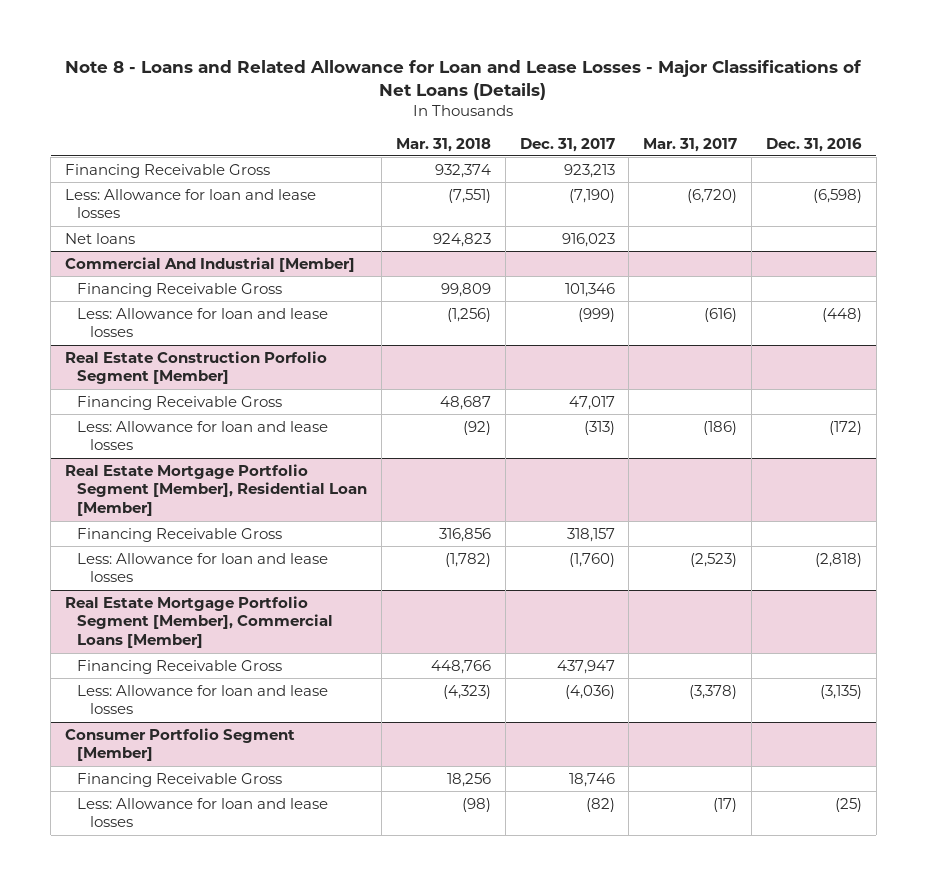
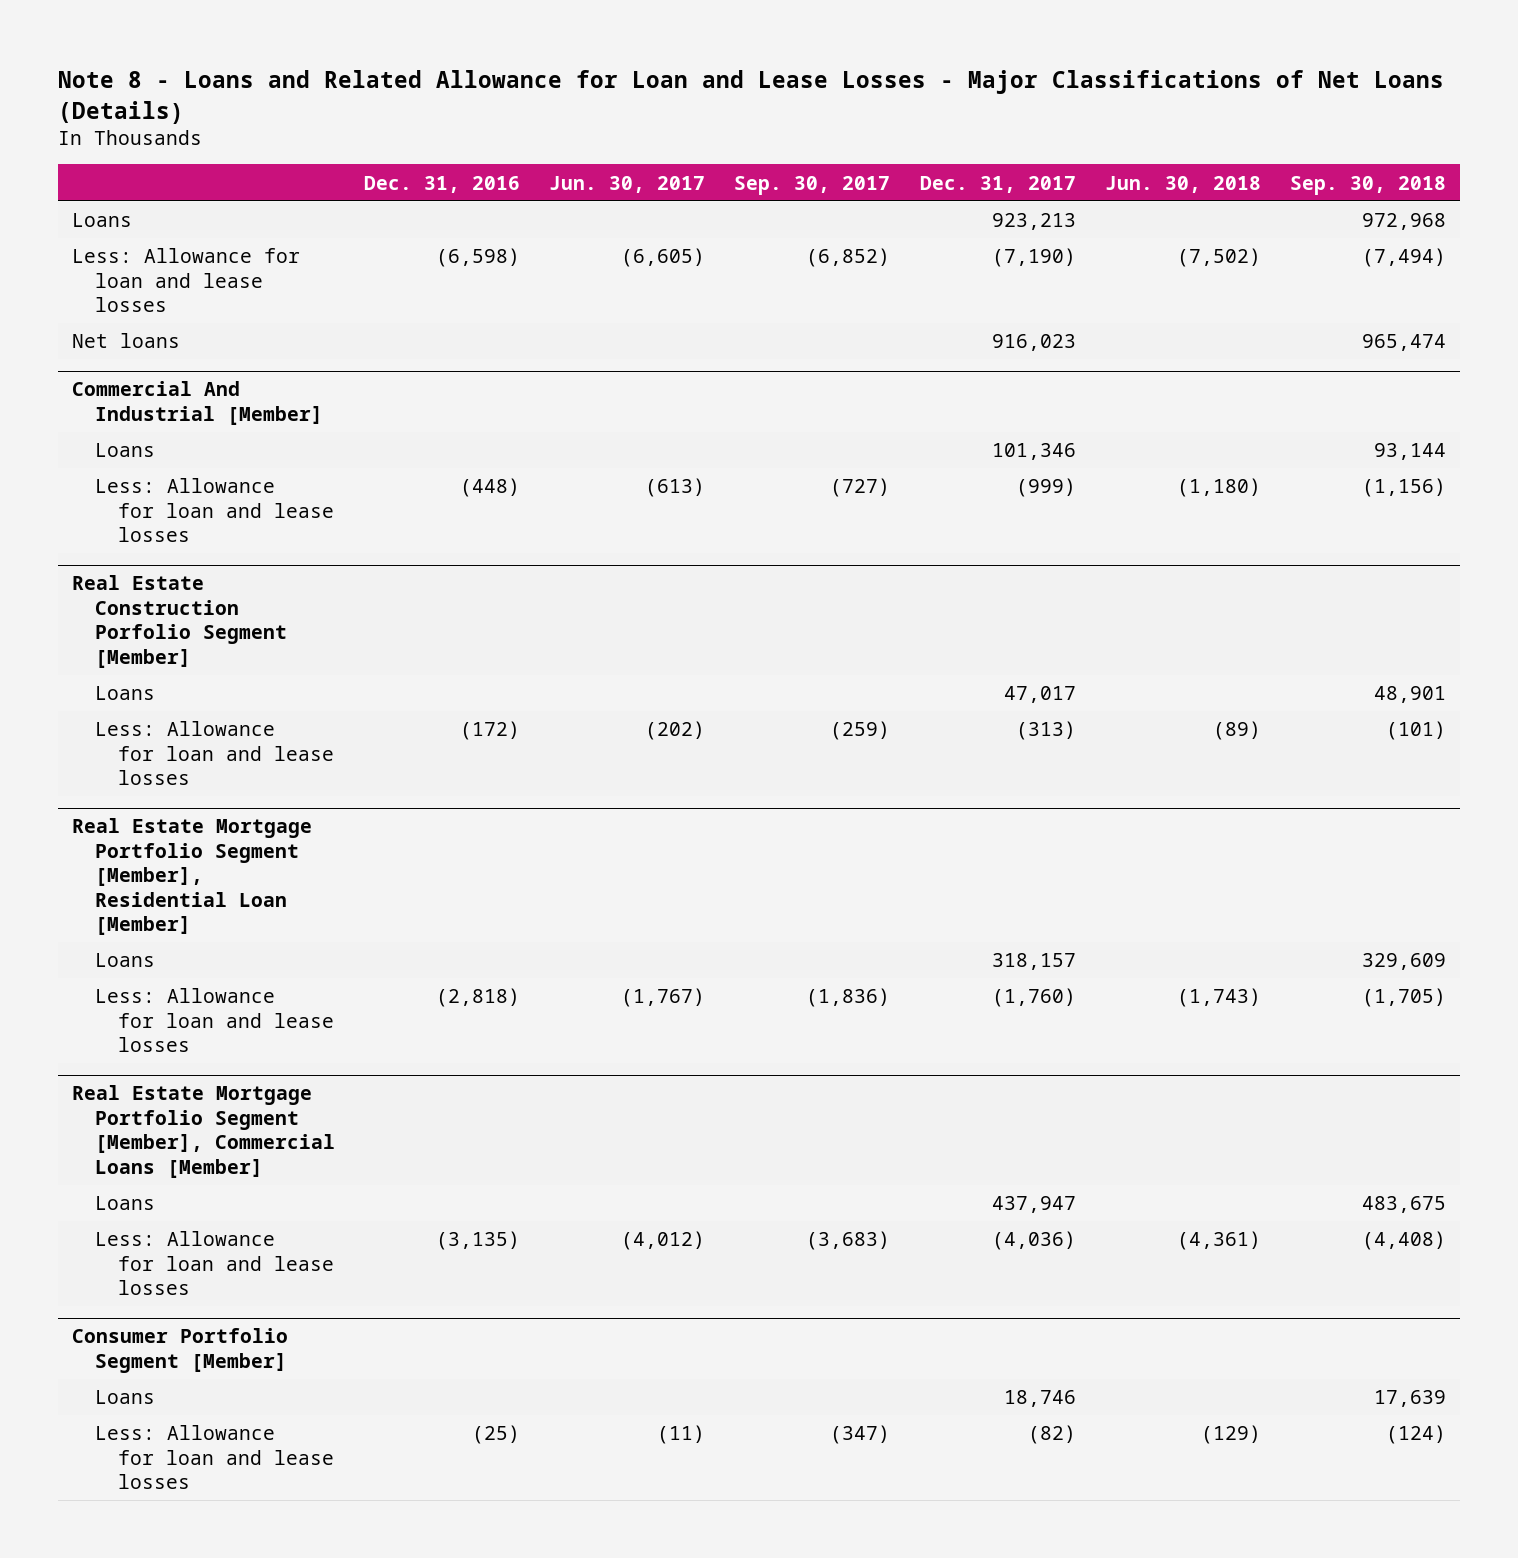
- | Mar. 31, 2018 | Dec. 31, 2017 | Mar. 31, 2017 | Dec. 31, 2016
+ | Dec. 31, 2016 | Jun. 30, 2017 | Sep. 30, 2017 | Dec. 31, 2017 | Jun. 30, 2018 | Sep. 30, 2018
- Financing Receivable Gross | 932,374 | 923,213 | |
+ Loans | | | | 923,213 | | 972,968
@ Commercial And Industrial [Member]
- Financing Receivable Gross | 99,809 | 101,346 | |
+ Loans | | | | 101,346 | | 93,144
@ Real Estate Construction Porfolio Segment [Member]
- Financing Receivable Gross | 48,687 | 47,017 | |
+ Loans | | | | 47,017 | | 48,901
@ Real Estate Mortgage Portfolio Segment [Member], Residential Loan [Member]
- Financing Receivable Gross | 316,856 | 318,157 | |
+ Loans | | | | 318,157 | | 329,609
@ Real Estate Mortgage Portfolio Segment [Member], Commercial Loans [Member]
- Financing Receivable Gross | 448,766 | 437,947 | |
+ Loans | | | | 437,947 | | 483,675
@ Consumer Portfolio Segment [Member]
- Financing Receivable Gross | 18,256 | 18,746 | |
+ Loans | | | | 18,746 | | 17,639

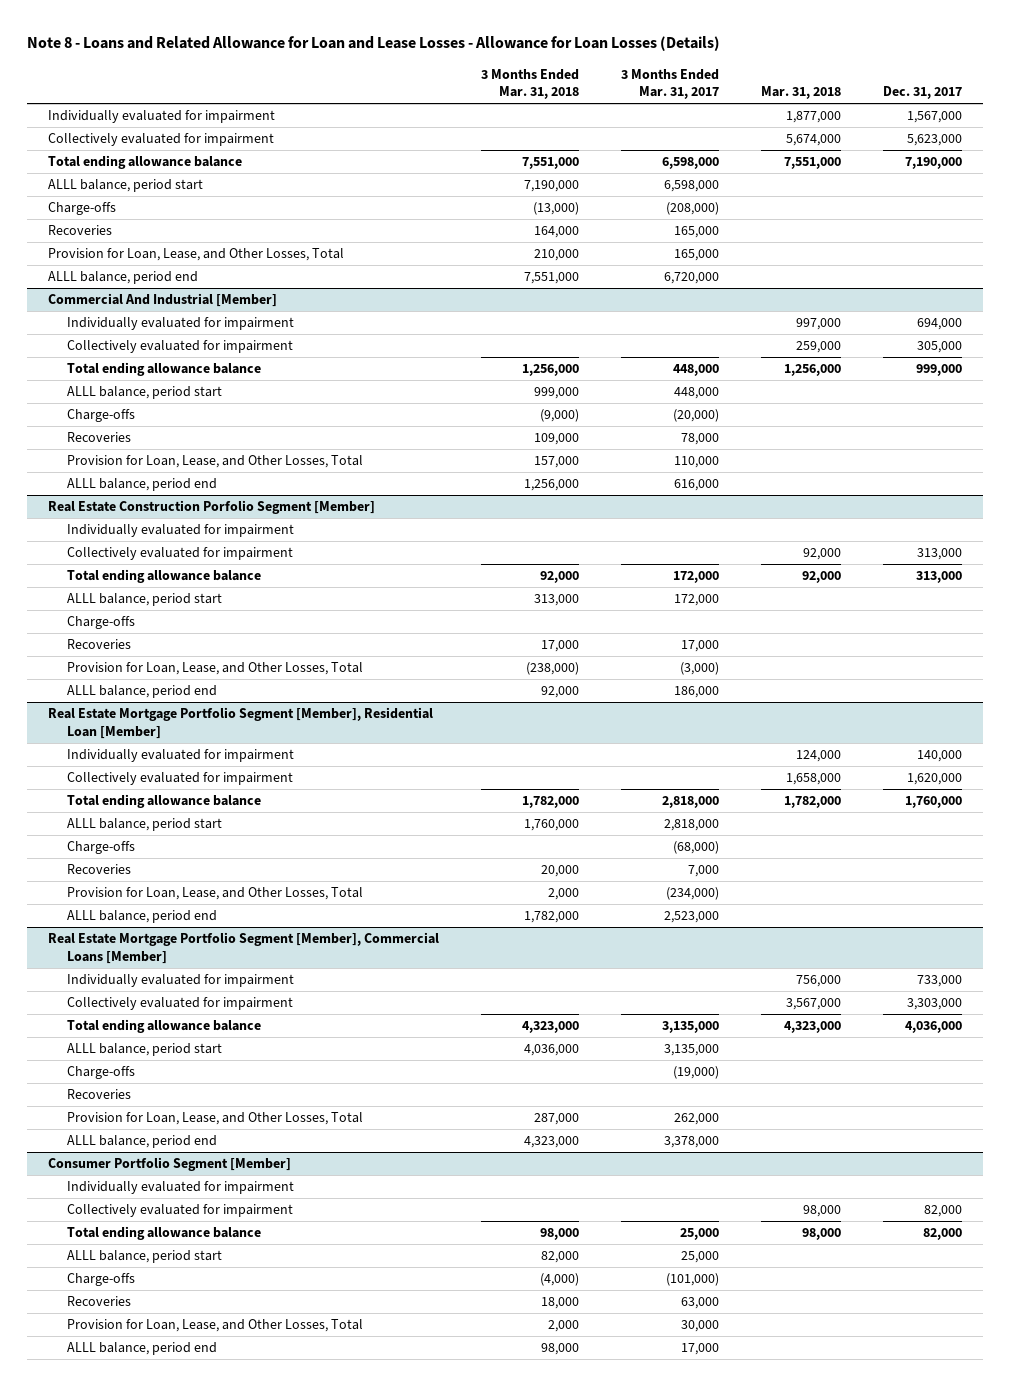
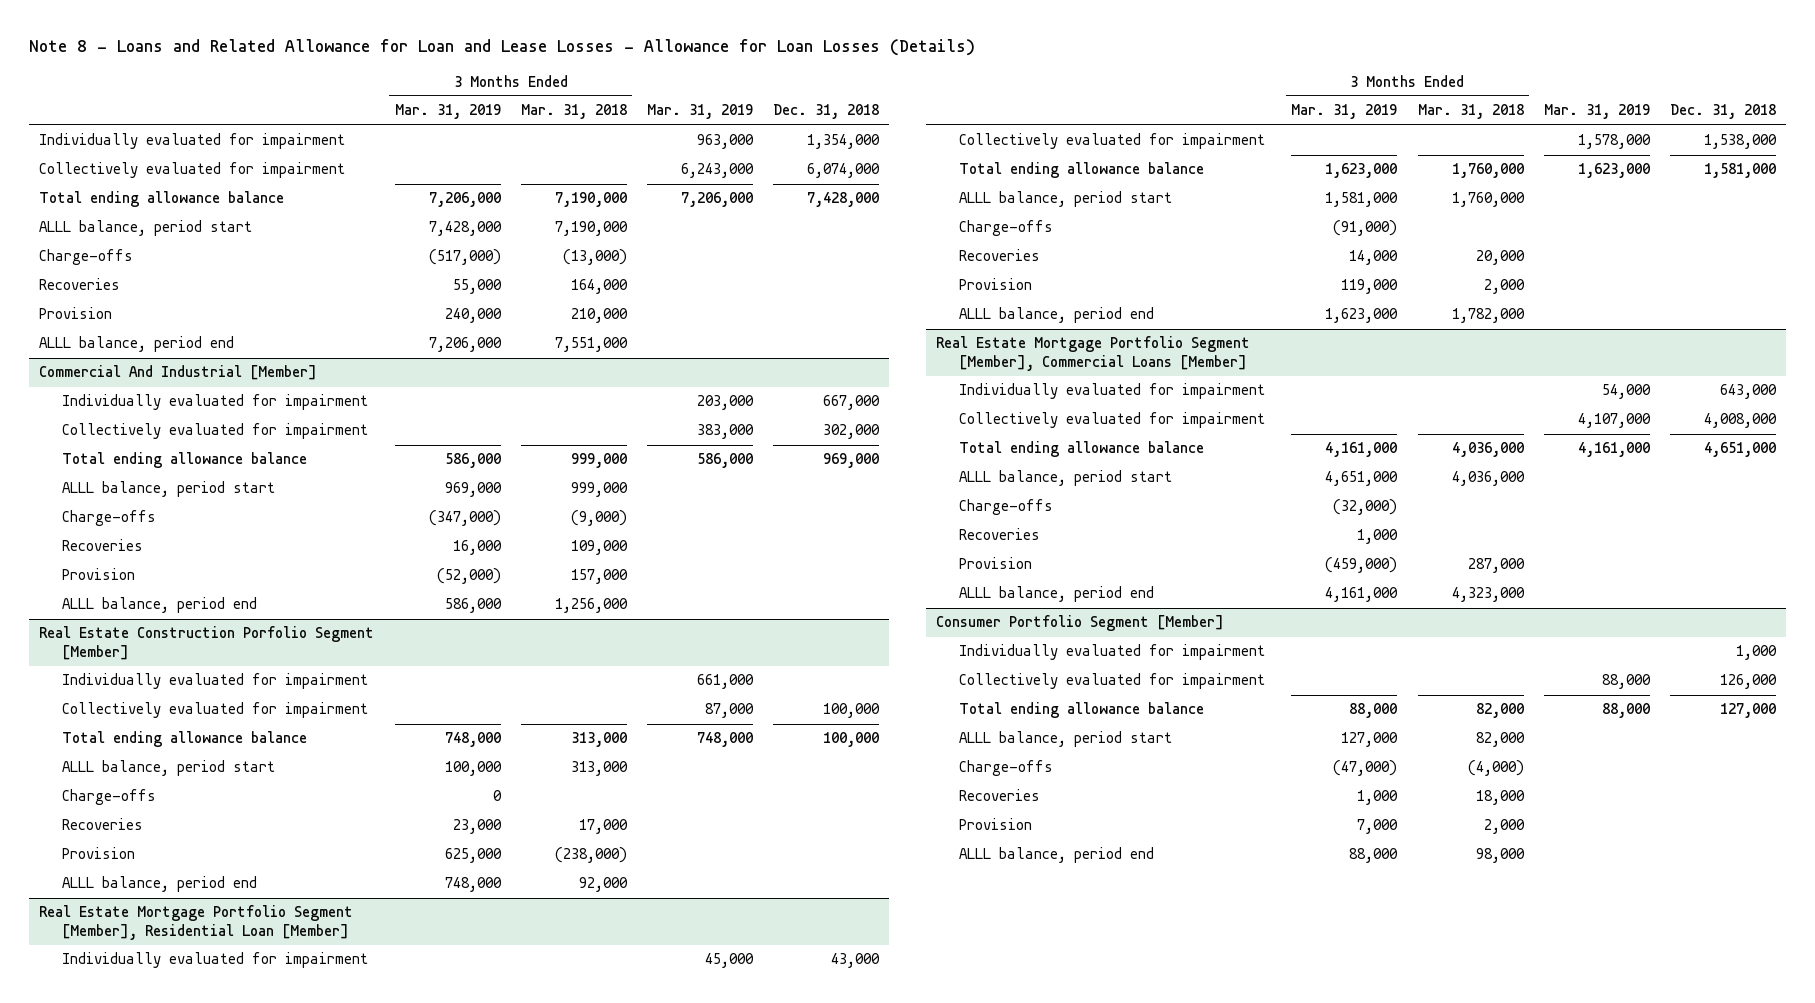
- | 3 Months Ended Mar. 31, 2018 | 3 Months Ended Mar. 31, 2017 | Mar. 31, 2018 | Dec. 31, 2017
+ | 3 Months Ended Mar. 31, 2019 | 3 Months Ended Mar. 31, 2018 | Mar. 31, 2019 | Dec. 31, 2018
- Total ending allowance balance | 7,551,000 | 6,598,000 | 7,551,000 | 7,190,000
+ Total ending allowance balance | 7,206,000 | 7,190,000 | 7,206,000 | 7,428,000
- Provision for Loan, Lease, and Other Losses, Total | 210,000 | 165,000 | |
+ Provision | 240,000 | 210,000 | |
@ Commercial And Industrial [Member]
- Total ending allowance balance | 1,256,000 | 448,000 | 1,256,000 | 999,000
+ Total ending allowance balance | 586,000 | 999,000 | 586,000 | 969,000
- Provision for Loan, Lease, and Other Losses, Total | 157,000 | 110,000 | |
+ Provision | (52,000) | 157,000 | |
@ Real Estate Construction Porfolio Segment [Member]
- Total ending allowance balance | 92,000 | 172,000 | 92,000 | 313,000
+ Total ending allowance balance | 748,000 | 313,000 | 748,000 | 100,000
- Provision for Loan, Lease, and Other Losses, Total | (238,000) | (3,000) | |
+ Provision | 625,000 | (238,000) | |
@ Real Estate Mortgage Portfolio Segment [Member], Residential Loan [Member]
- Total ending allowance balance | 1,782,000 | 2,818,000 | 1,782,000 | 1,760,000
+ Total ending allowance balance | 1,623,000 | 1,760,000 | 1,623,000 | 1,581,000
- Provision for Loan, Lease, and Other Losses, Total | 2,000 | (234,000) | |
+ Provision | 119,000 | 2,000 | |
@ Real Estate Mortgage Portfolio Segment [Member], Commercial Loans [Member]
- Total ending allowance balance | 4,323,000 | 3,135,000 | 4,323,000 | 4,036,000
+ Total ending allowance balance | 4,161,000 | 4,036,000 | 4,161,000 | 4,651,000
- Provision for Loan, Lease, and Other Losses, Total | 287,000 | 262,000 | |
+ Provision | (459,000) | 287,000 | |
@ Consumer Portfolio Segment [Member]
- Total ending allowance balance | 98,000 | 25,000 | 98,000 | 82,000
+ Total ending allowance balance | 88,000 | 82,000 | 88,000 | 127,000
- Provision for Loan, Lease, and Other Losses, Total | 2,000 | 30,000 | |
+ Provision | 7,000 | 2,000 | |

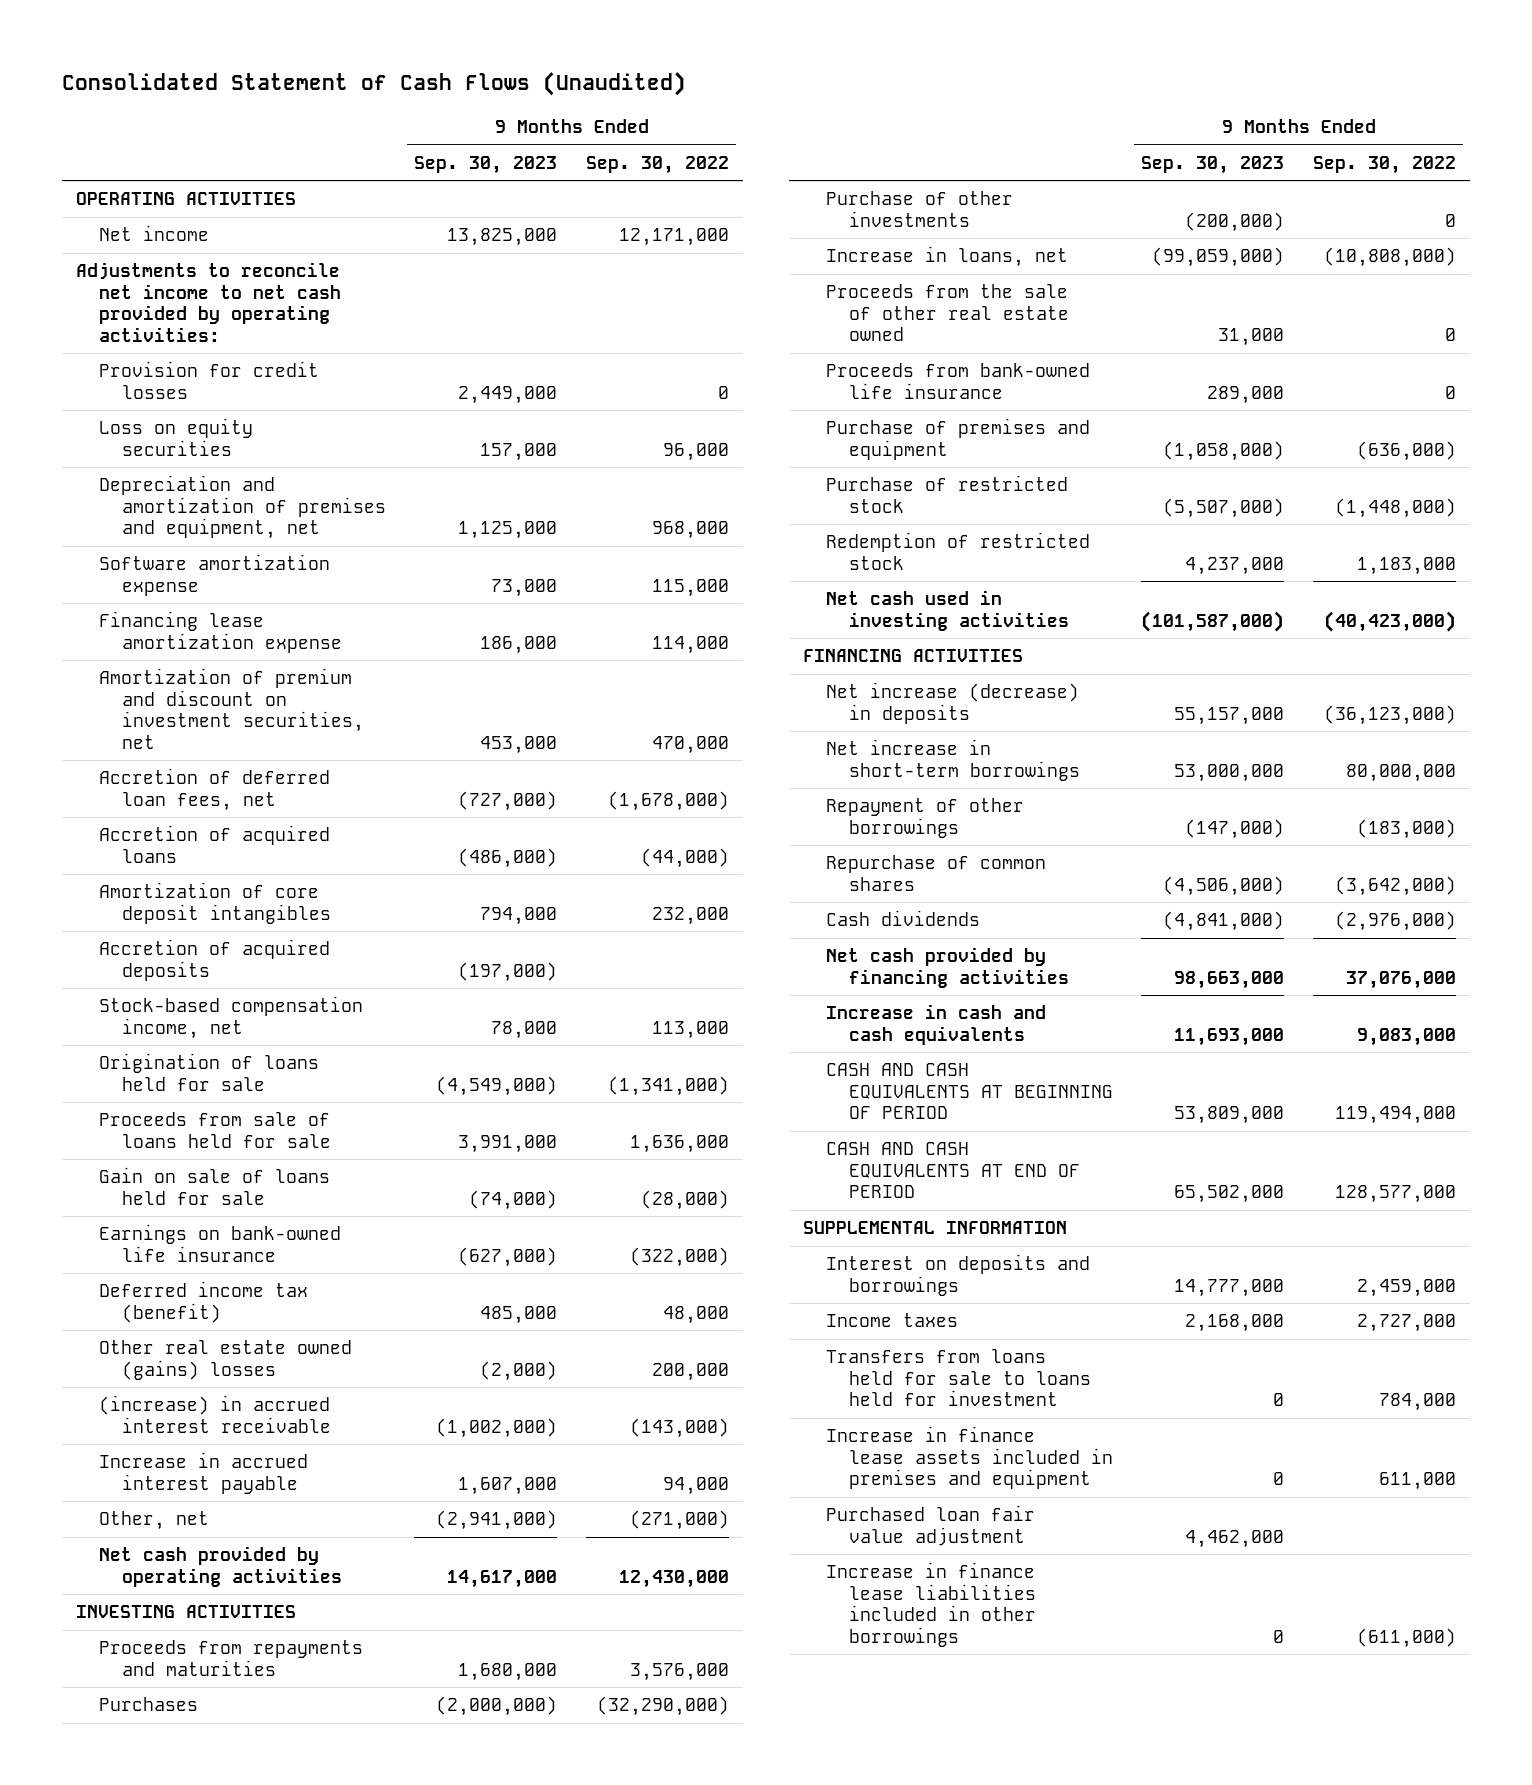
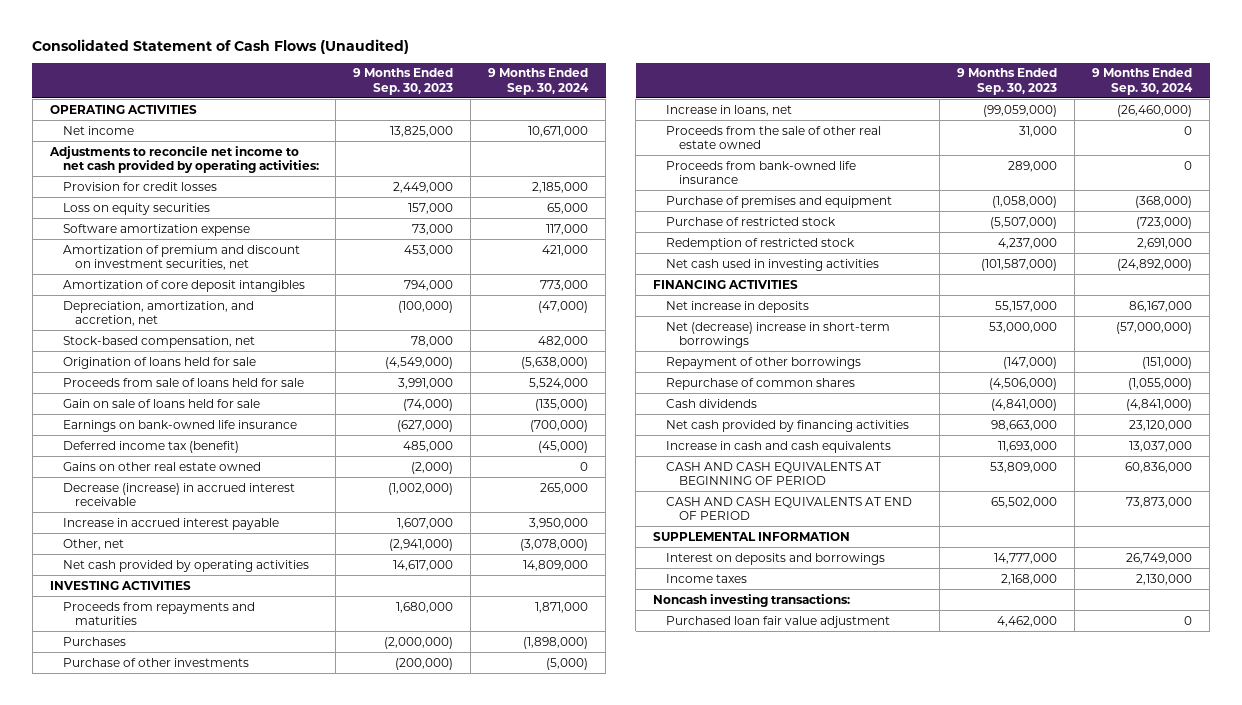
- | 9 Months Ended Sep. 30, 2023 | 9 Months Ended Sep. 30, 2022
+ | 9 Months Ended Sep. 30, 2023 | 9 Months Ended Sep. 30, 2024
- Depreciation and amortization of premises and equipment, net | 1,125,000 | 968,000
- Financing lease amortization expense | 186,000 | 114,000
- Accretion of deferred loan fees, net | (727,000) | (1,678,000)
- Accretion of acquired loans | (486,000) | (44,000)
- Accretion of acquired deposits | (197,000) |
- Stock-based compensation income, net | 78,000 | 113,000
+ Depreciation, amortization, and accretion, net | (100,000) | (47,000)
+ Stock-based compensation, net | 78,000 | 482,000
- Other real estate owned (gains) losses | (2,000) | 200,000
- (increase) in accrued interest receivable | (1,002,000) | (143,000)
+ Gains on other real estate owned | (2,000) | 0
+ Decrease (increase) in accrued interest receivable | (1,002,000) | 265,000
- Net increase (decrease) in deposits | 55,157,000 | (36,123,000)
- Net increase in short-term borrowings | 53,000,000 | 80,000,000
+ Net increase in deposits | 55,157,000 | 86,167,000
+ Net (decrease) increase in short-term borrowings | 53,000,000 | (57,000,000)
- Transfers from loans held for sale to loans held for investment | 0 | 784,000
- Increase in finance lease assets included in premises and equipment | 0 | 611,000
+ Noncash investing transactions:
- Increase in finance lease liabilities included in other borrowings | 0 | (611,000)

